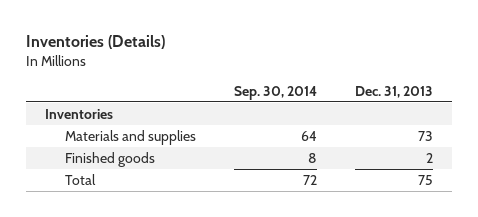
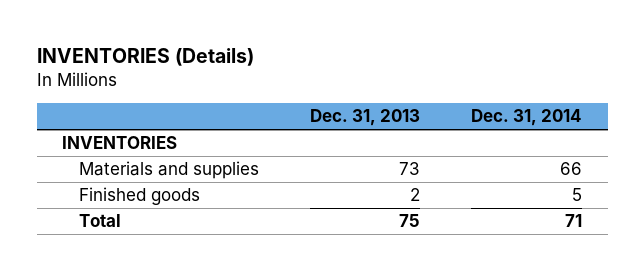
- Inventories (Details)
+ INVENTORIES (Details)
- | Sep. 30, 2014 | Dec. 31, 2013
+ | Dec. 31, 2013 | Dec. 31, 2014
- Inventories
+ INVENTORIES

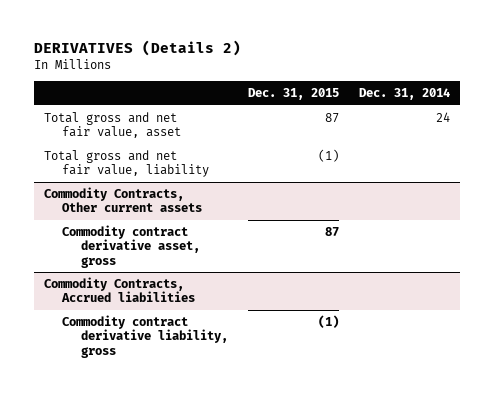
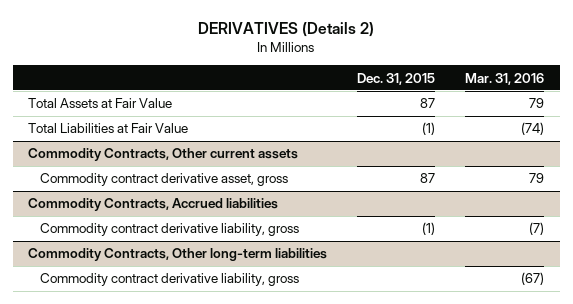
- | Dec. 31, 2015 | Dec. 31, 2014
+ | Dec. 31, 2015 | Mar. 31, 2016
- Total gross and net fair value, asset | 87 | 24
- Total gross and net fair value, liability | (1) |
+ Total Assets at Fair Value | 87 | 79
+ Total Liabilities at Fair Value | (1) | (74)
+ Commodity Contracts, Other long-term liabilities
+ Commodity contract derivative liability, gross | | (67)

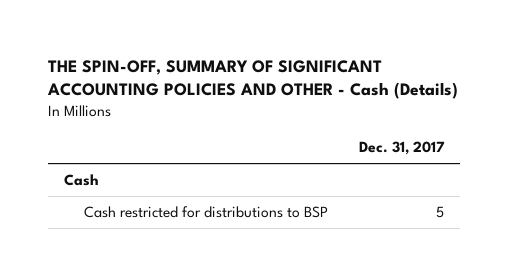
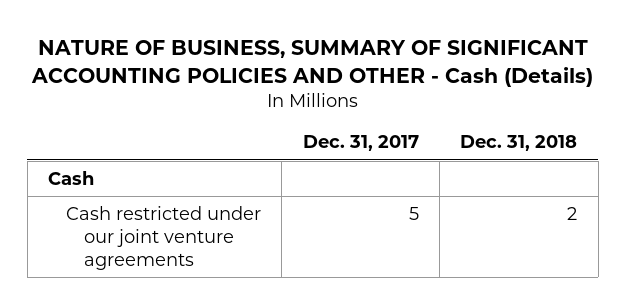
- THE SPIN-OFF, SUMMARY OF SIGNIFICANT ACCOUNTING POLICIES AND OTHER - Cash (Details)
+ NATURE OF BUSINESS, SUMMARY OF SIGNIFICANT ACCOUNTING POLICIES AND OTHER - Cash (Details)
- | Dec. 31, 2017
+ | Dec. 31, 2017 | Dec. 31, 2018
- Cash restricted for distributions to BSP | 5
+ Cash restricted under our joint venture agreements | 5 | 2

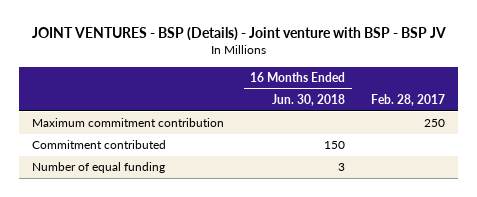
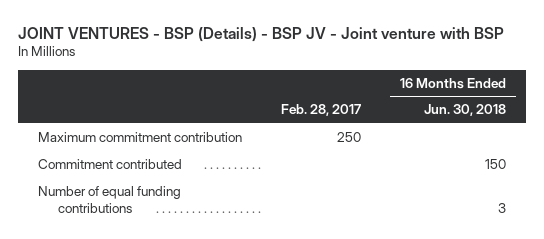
- JOINT VENTURES - BSP (Details) - Joint venture with BSP - BSP JV
+ JOINT VENTURES - BSP (Details) - BSP JV - Joint venture with BSP
- | 16 Months Ended Jun. 30, 2018 | Feb. 28, 2017
+ | Feb. 28, 2017 | 16 Months Ended Jun. 30, 2018
- Number of equal funding | 3 |
+ Number of equal funding contributions | | 3

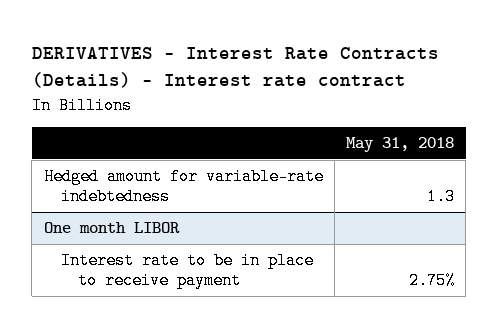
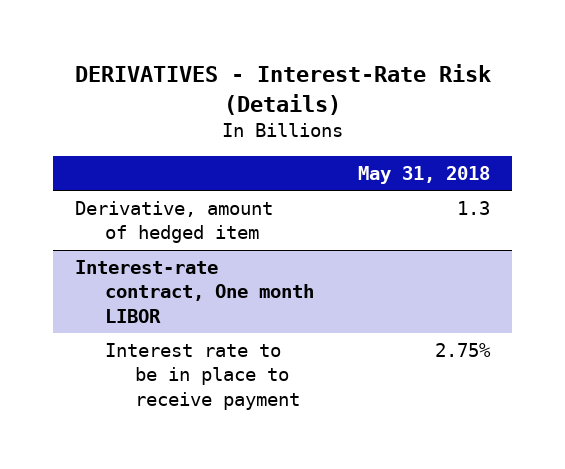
- DERIVATIVES - Interest Rate Contracts (Details) - Interest rate contract
+ DERIVATIVES - Interest-Rate Risk (Details)
- Hedged amount for variable-rate indebtedness | 1.3
- One month LIBOR
+ Derivative, amount of hedged item | 1.3
+ Interest-rate contract, One month LIBOR

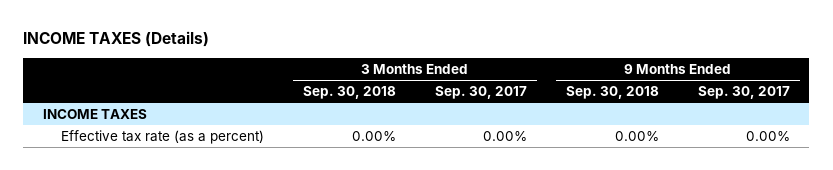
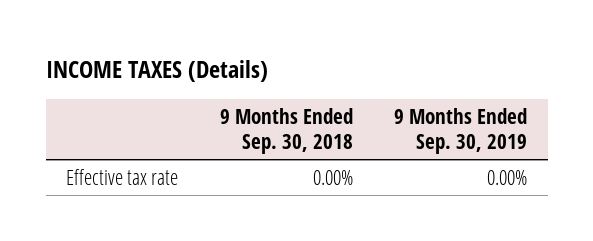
- | 3 Months Ended Sep. 30, 2018 | 3 Months Ended Sep. 30, 2017 | 9 Months Ended Sep. 30, 2018 | 9 Months Ended Sep. 30, 2017
+ | 9 Months Ended Sep. 30, 2018 | 9 Months Ended Sep. 30, 2019
- INCOME TAXES
- Effective tax rate (as a percent) | 0.00% | 0.00% | 0.00% | 0.00%
+ Effective tax rate | 0.00% | 0.00%

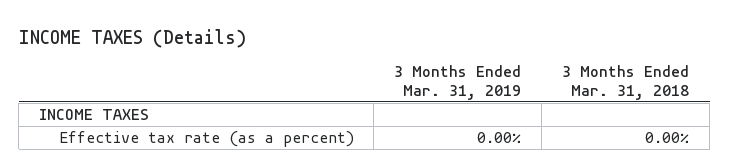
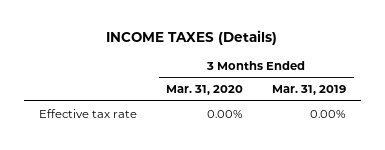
- | 3 Months Ended Mar. 31, 2019 | 3 Months Ended Mar. 31, 2018
+ | 3 Months Ended Mar. 31, 2020 | 3 Months Ended Mar. 31, 2019
- INCOME TAXES
- Effective tax rate (as a percent) | 0.00% | 0.00%
+ Effective tax rate | 0.00% | 0.00%

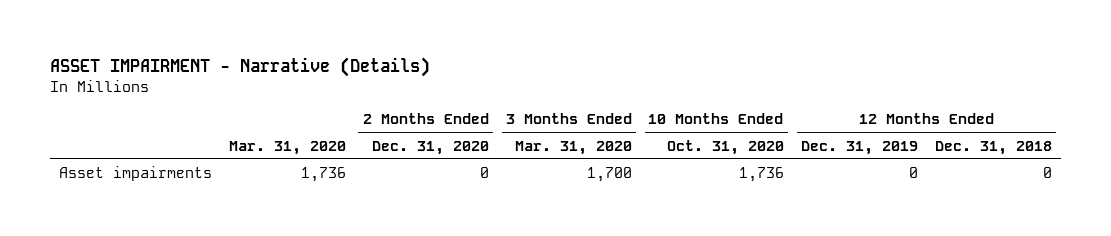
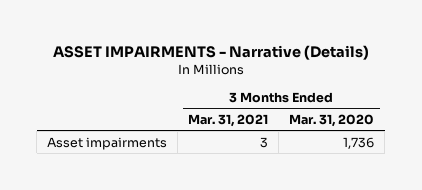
- ASSET IMPAIRMENT - Narrative (Details)
+ ASSET IMPAIRMENTS - Narrative (Details)
- | Mar. 31, 2020 | 2 Months Ended Dec. 31, 2020 | 3 Months Ended Mar. 31, 2020 | 10 Months Ended Oct. 31, 2020 | 12 Months Ended Dec. 31, 2019 | 12 Months Ended Dec. 31, 2018
+ | 3 Months Ended Mar. 31, 2021 | 3 Months Ended Mar. 31, 2020
- Asset impairments | 1,736 | 0 | 1,700 | 1,736 | 0 | 0
+ Asset impairments | 3 | 1,736

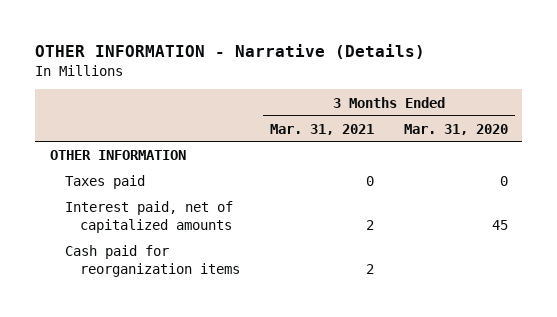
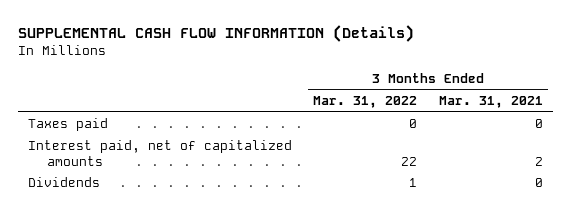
- OTHER INFORMATION - Narrative (Details)
+ SUPPLEMENTAL CASH FLOW INFORMATION (Details)
- | 3 Months Ended Mar. 31, 2021 | 3 Months Ended Mar. 31, 2020
+ | 3 Months Ended Mar. 31, 2022 | 3 Months Ended Mar. 31, 2021
- OTHER INFORMATION
- Cash paid for reorganization items | 2 |
+ Dividends | 1 | 0

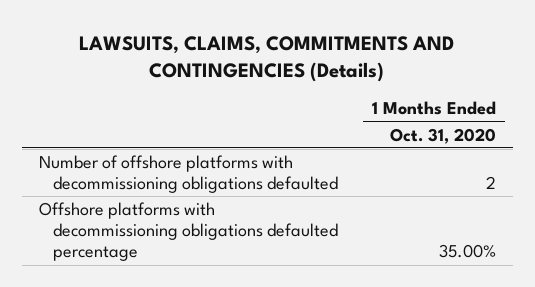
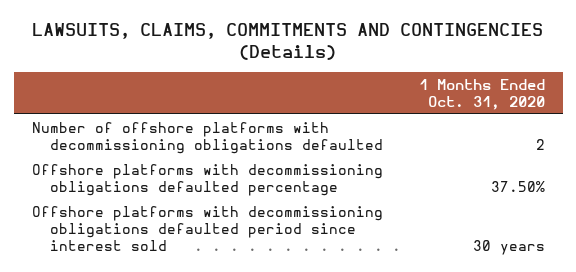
- Offshore platforms with decommissioning obligations defaulted percentage | 35.00%
+ Offshore platforms with decommissioning obligations defaulted percentage | 37.50%
+ Offshore platforms with decommissioning obligations defaulted period since interest sold | 30 years

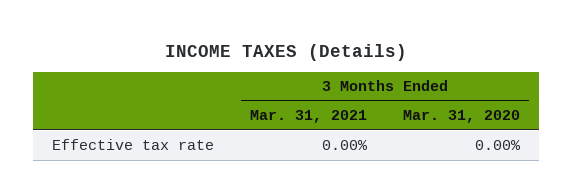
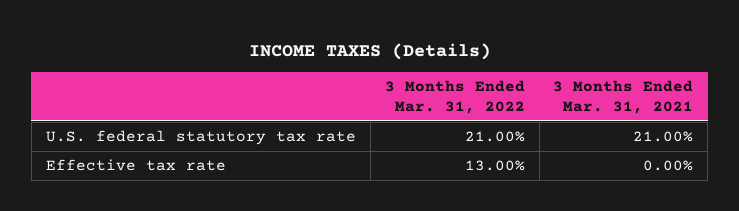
- | 3 Months Ended Mar. 31, 2021 | 3 Months Ended Mar. 31, 2020
+ | 3 Months Ended Mar. 31, 2022 | 3 Months Ended Mar. 31, 2021
+ U.S. federal statutory tax rate | 21.00% | 21.00%

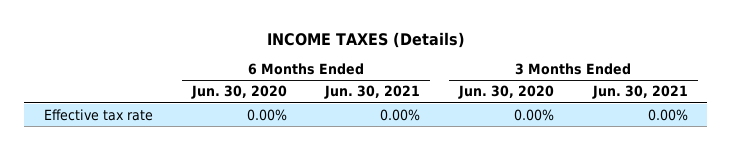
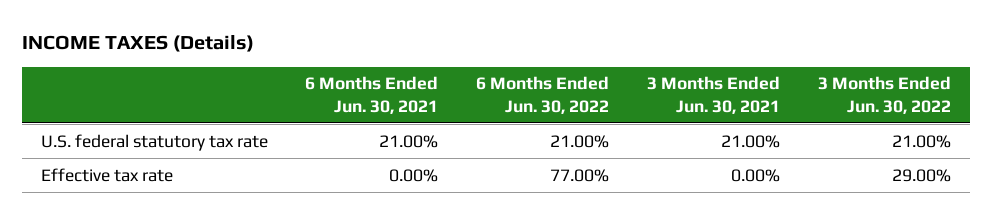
- | 6 Months Ended Jun. 30, 2020 | 6 Months Ended Jun. 30, 2021 | 3 Months Ended Jun. 30, 2020 | 3 Months Ended Jun. 30, 2021
+ | 6 Months Ended Jun. 30, 2021 | 6 Months Ended Jun. 30, 2022 | 3 Months Ended Jun. 30, 2021 | 3 Months Ended Jun. 30, 2022
+ U.S. federal statutory tax rate | 21.00% | 21.00% | 21.00% | 21.00%

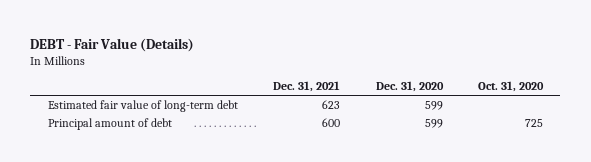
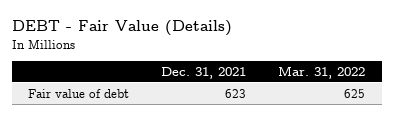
- | Dec. 31, 2021 | Dec. 31, 2020 | Oct. 31, 2020
+ | Dec. 31, 2021 | Mar. 31, 2022
- Estimated fair value of long-term debt | 623 | 599 |
- Principal amount of debt | 600 | 599 | 725
+ Fair value of debt | 623 | 625

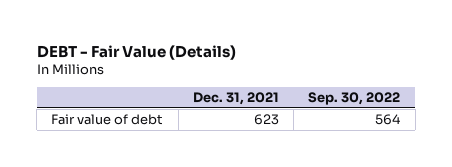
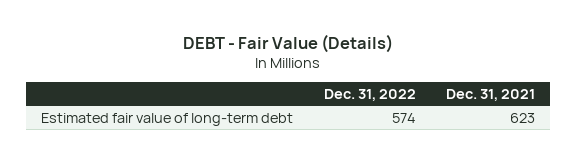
- | Dec. 31, 2021 | Sep. 30, 2022
+ | Dec. 31, 2022 | Dec. 31, 2021
- Fair value of debt | 623 | 564
+ Estimated fair value of long-term debt | 574 | 623

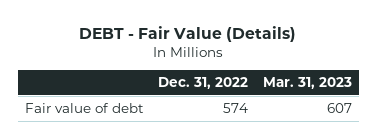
- | Dec. 31, 2022 | Dec. 31, 2021
+ | Dec. 31, 2022 | Mar. 31, 2023
- Estimated fair value of long-term debt | 574 | 623
+ Fair value of debt | 574 | 607

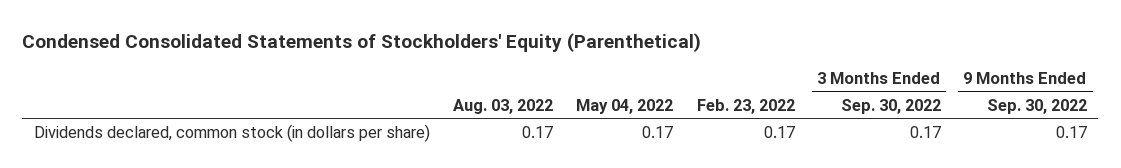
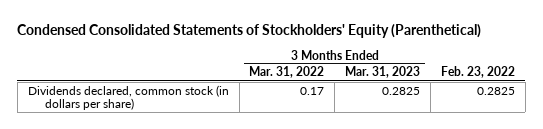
- | Aug. 03, 2022 | May 04, 2022 | Feb. 23, 2022 | 3 Months Ended Sep. 30, 2022 | 9 Months Ended Sep. 30, 2022
+ | 3 Months Ended Mar. 31, 2022 | 3 Months Ended Mar. 31, 2023 | Feb. 23, 2022
- Dividends declared, common stock (in dollars per share) | 0.17 | 0.17 | 0.17 | 0.17 | 0.17
+ Dividends declared, common stock (in dollars per share) | 0.17 | 0.2825 | 0.2825

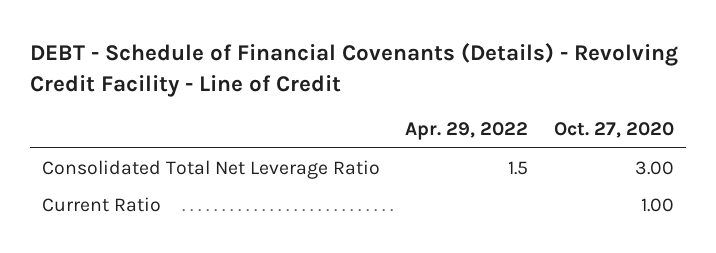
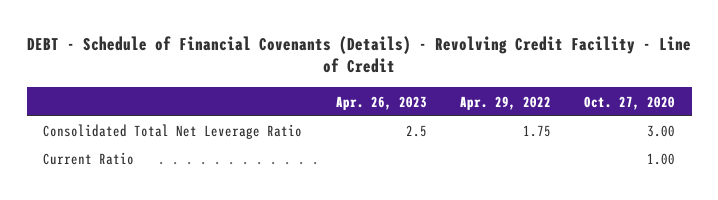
- | Apr. 29, 2022 | Oct. 27, 2020
+ | Apr. 26, 2023 | Apr. 29, 2022 | Oct. 27, 2020
- Consolidated Total Net Leverage Ratio | 1.5 | 3.00
+ Consolidated Total Net Leverage Ratio | 2.5 | 1.75 | 3.00

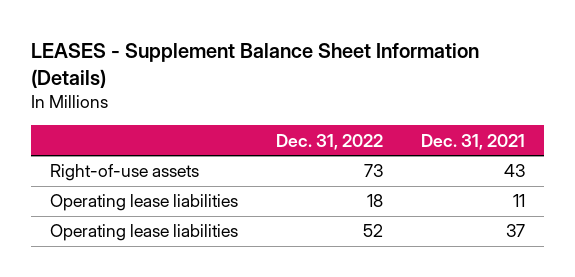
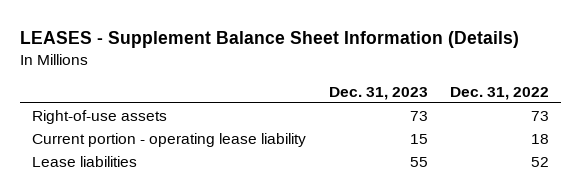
- | Dec. 31, 2022 | Dec. 31, 2021
+ | Dec. 31, 2023 | Dec. 31, 2022
- Operating lease liabilities | 18 | 11
- Operating lease liabilities | 52 | 37
+ Current portion - operating lease liability | 15 | 18
+ Lease liabilities | 55 | 52

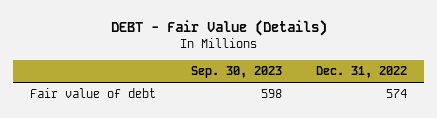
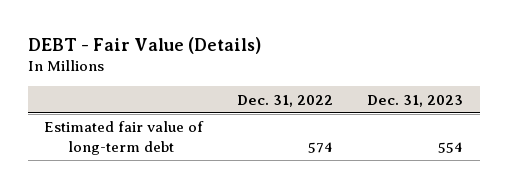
- | Sep. 30, 2023 | Dec. 31, 2022
+ | Dec. 31, 2022 | Dec. 31, 2023
- Fair value of debt | 598 | 574
+ Estimated fair value of long-term debt | 574 | 554

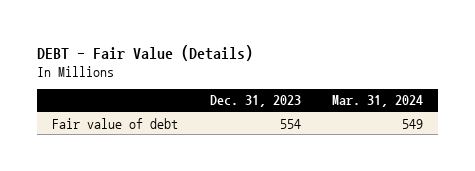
- | Dec. 31, 2022 | Dec. 31, 2023
+ | Dec. 31, 2023 | Mar. 31, 2024
- Estimated fair value of long-term debt | 574 | 554
+ Fair value of debt | 554 | 549

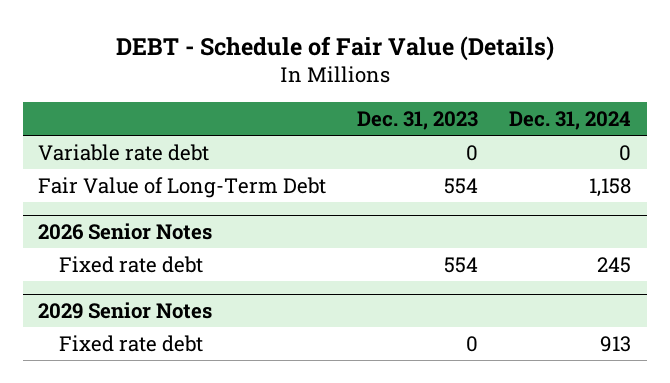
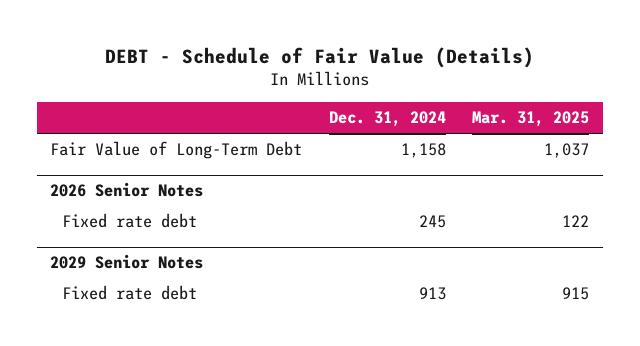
- | Dec. 31, 2023 | Dec. 31, 2024
+ | Dec. 31, 2024 | Mar. 31, 2025
- Variable rate debt | 0 | 0

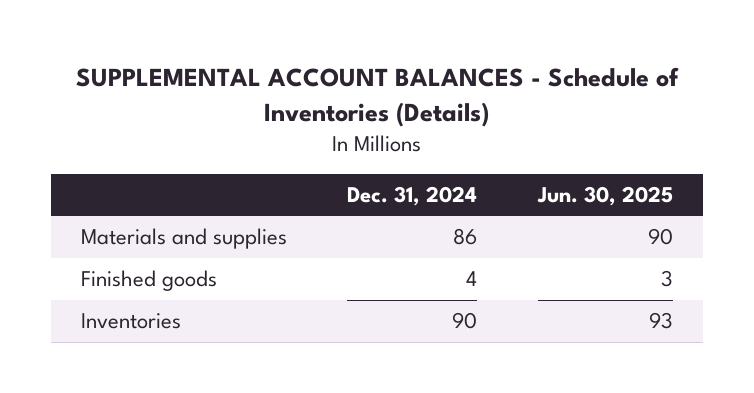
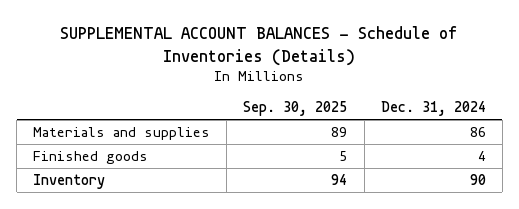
- | Dec. 31, 2024 | Jun. 30, 2025
+ | Sep. 30, 2025 | Dec. 31, 2024
- Inventories | 90 | 93
+ Inventory | 94 | 90

